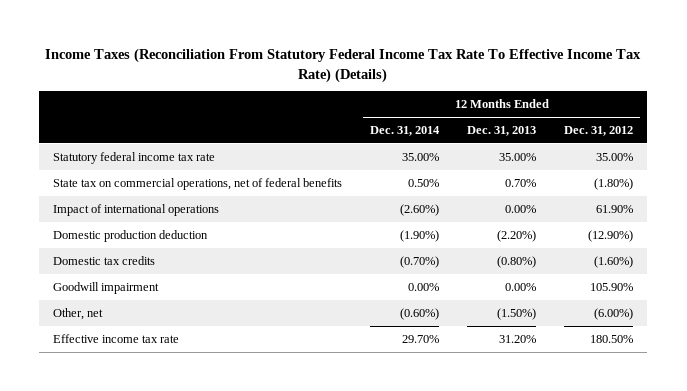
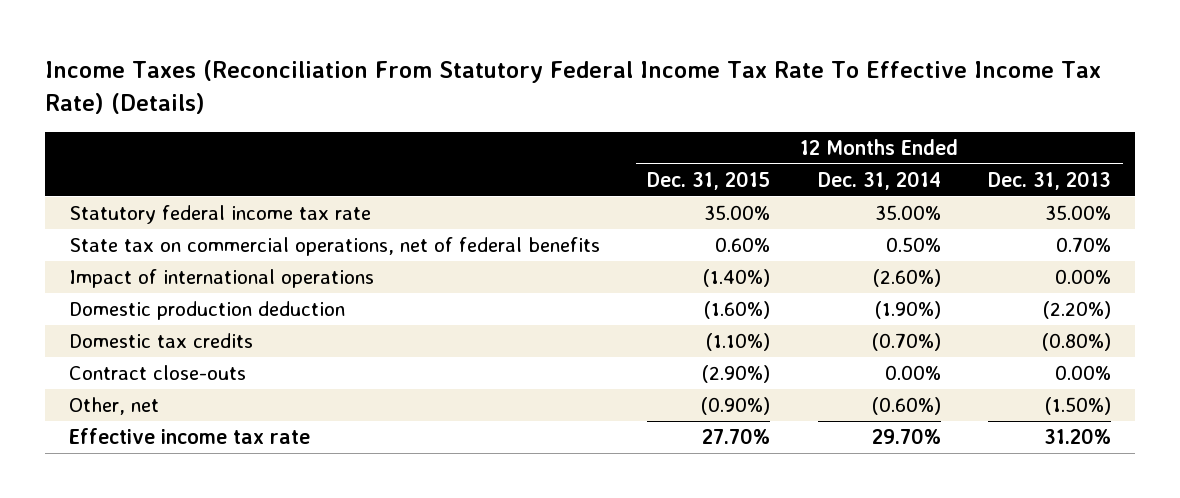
- | 12 Months Ended Dec. 31, 2014 | 12 Months Ended Dec. 31, 2013 | 12 Months Ended Dec. 31, 2012
+ | 12 Months Ended Dec. 31, 2015 | 12 Months Ended Dec. 31, 2014 | 12 Months Ended Dec. 31, 2013
- Goodwill impairment | 0.00% | 0.00% | 105.90%
+ Contract close-outs | (2.90%) | 0.00% | 0.00%

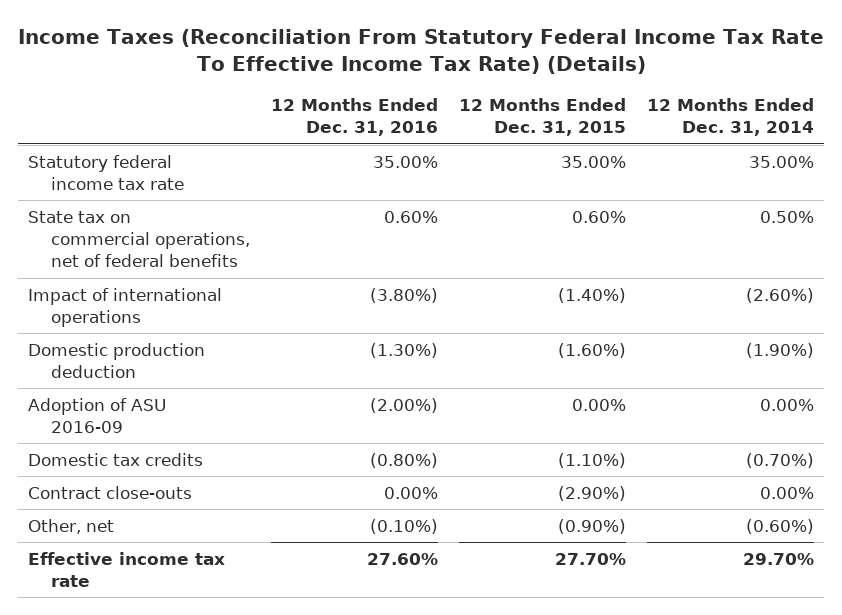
- | 12 Months Ended Dec. 31, 2015 | 12 Months Ended Dec. 31, 2014 | 12 Months Ended Dec. 31, 2013
+ | 12 Months Ended Dec. 31, 2016 | 12 Months Ended Dec. 31, 2015 | 12 Months Ended Dec. 31, 2014
+ Adoption of ASU 2016-09 | (2.00%) | 0.00% | 0.00%

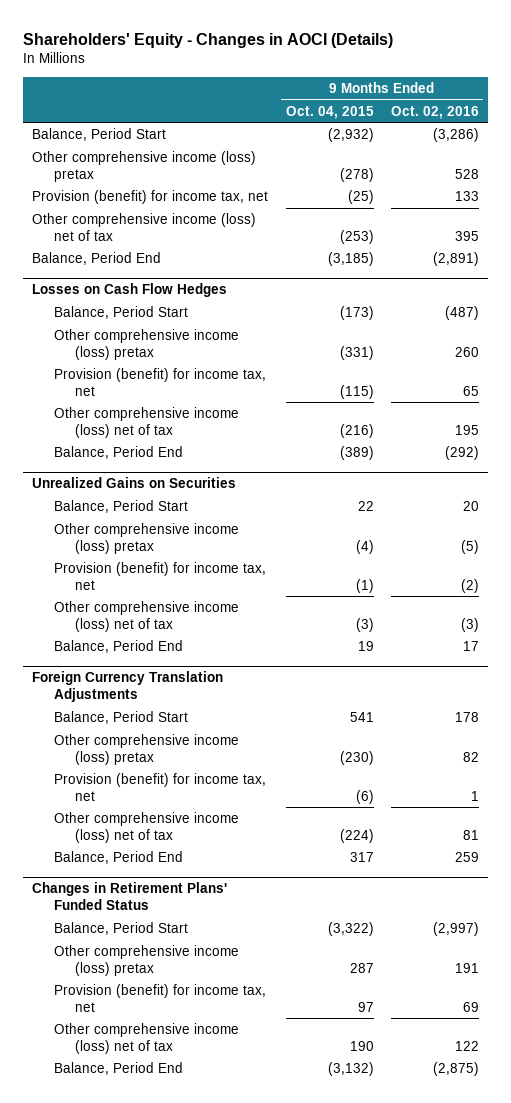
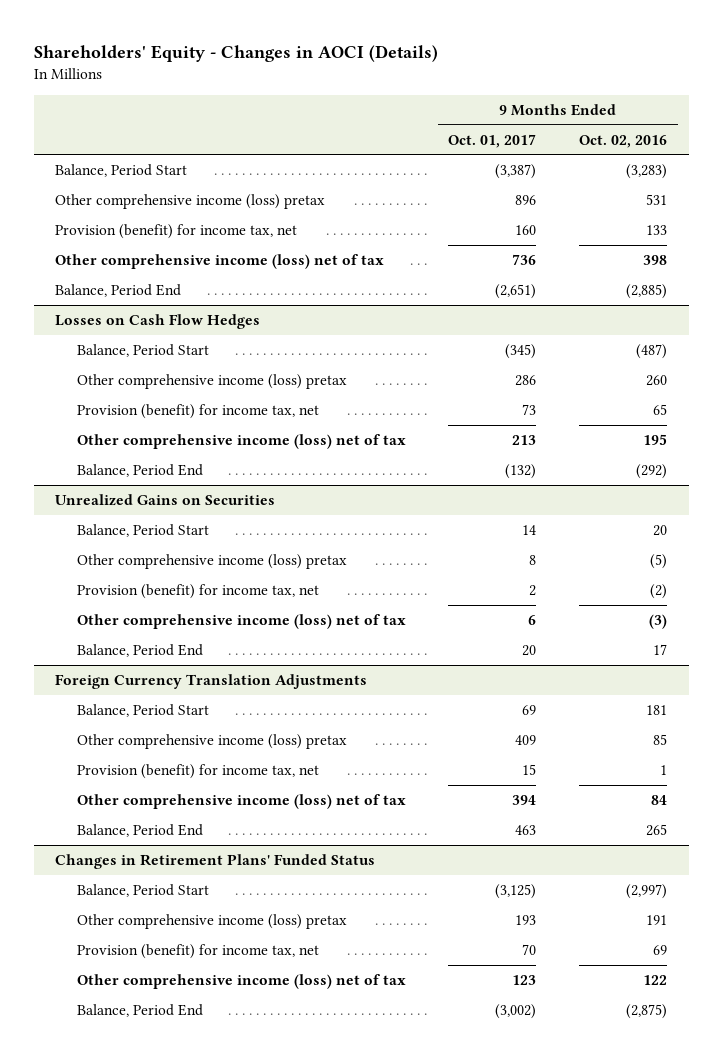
- | 9 Months Ended Oct. 04, 2015 | 9 Months Ended Oct. 02, 2016
+ | 9 Months Ended Oct. 01, 2017 | 9 Months Ended Oct. 02, 2016
- Balance, Period Start | (2,932) | (3,286)
- Other comprehensive income (loss) pretax | (278) | 528
+ Balance, Period Start | (3,387) | (3,283)
+ Other comprehensive income (loss) pretax | 896 | 531
- Other comprehensive income (loss) net of tax | (253) | 395
- Balance, Period End | (3,185) | (2,891)
+ Other comprehensive income (loss) net of tax | 736 | 398
+ Balance, Period End | (2,651) | (2,885)
@ Foreign Currency Translation Adjustments
- Balance, Period Start | 541 | 178
- Other comprehensive income (loss) pretax | (230) | 82
+ Balance, Period Start | 69 | 181
+ Other comprehensive income (loss) pretax | 409 | 85
- Other comprehensive income (loss) net of tax | (224) | 81
- Balance, Period End | 317 | 259
+ Other comprehensive income (loss) net of tax | 394 | 84
+ Balance, Period End | 463 | 265

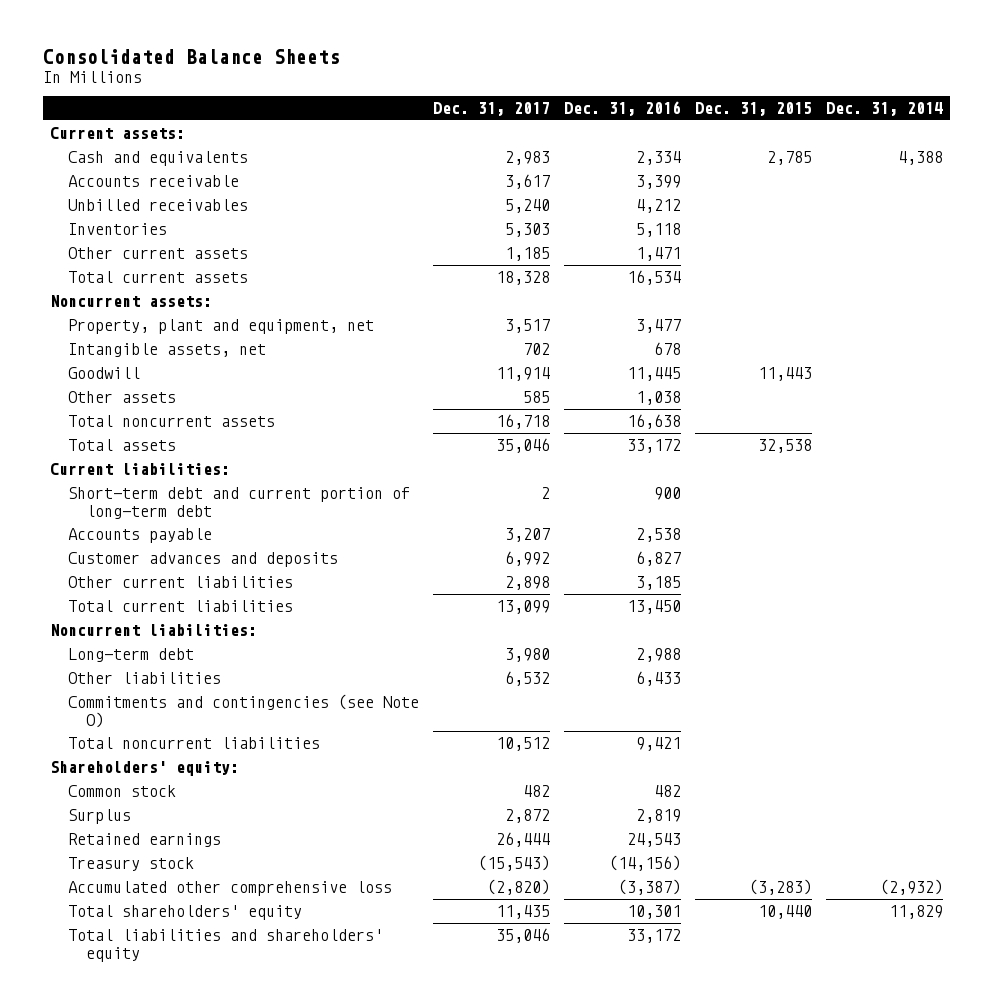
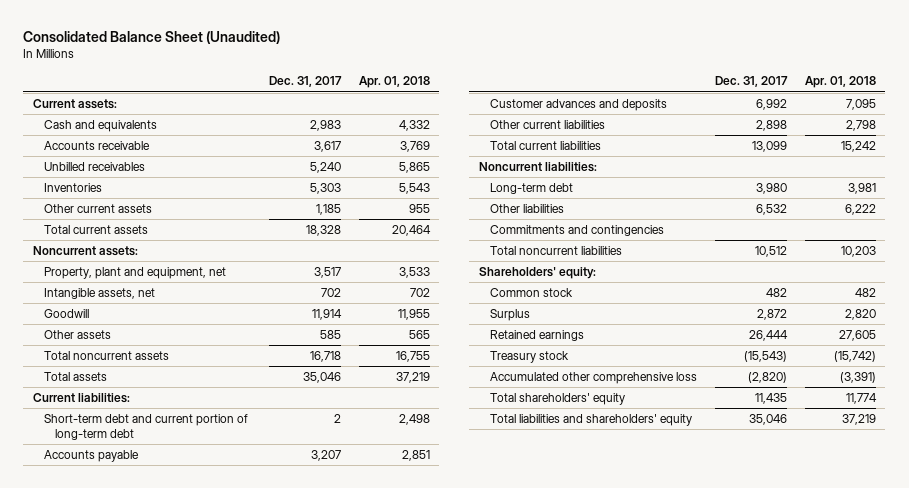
- Consolidated Balance Sheets
+ Consolidated Balance Sheet (Unaudited)
- | Dec. 31, 2017 | Dec. 31, 2016 | Dec. 31, 2015 | Dec. 31, 2014
+ | Dec. 31, 2017 | Apr. 01, 2018
- Commitments and contingencies (see Note O)
+ Commitments and contingencies

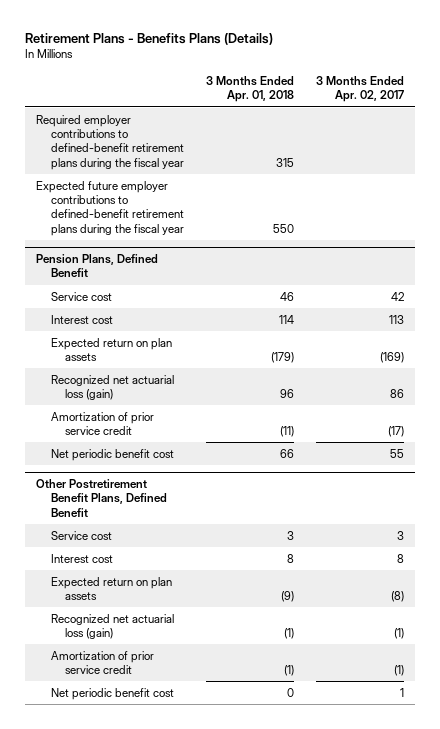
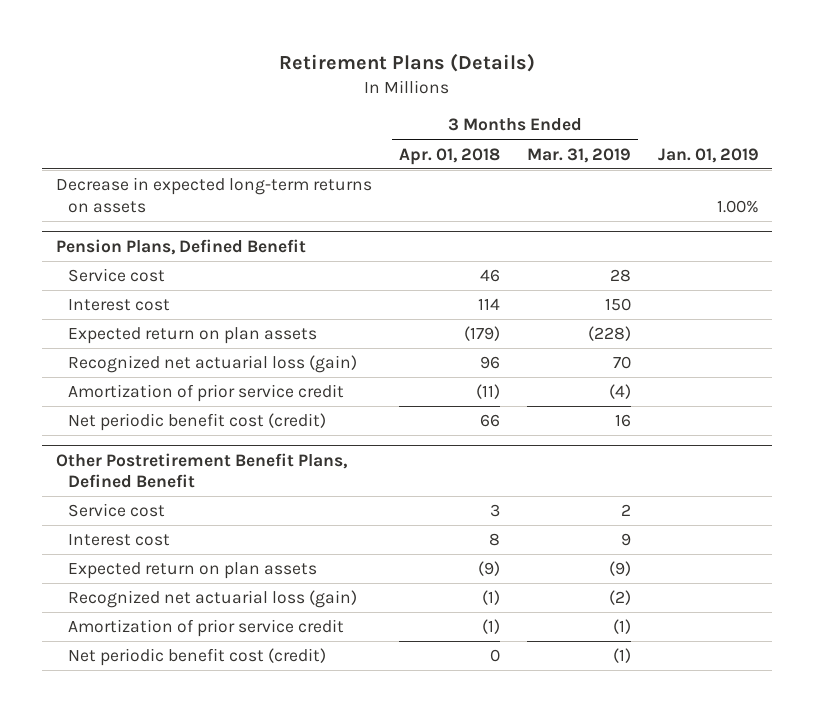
- Retirement Plans - Benefits Plans (Details)
+ Retirement Plans (Details)
- | 3 Months Ended Apr. 01, 2018 | 3 Months Ended Apr. 02, 2017
+ | 3 Months Ended Apr. 01, 2018 | 3 Months Ended Mar. 31, 2019 | Jan. 01, 2019
- Required employer contributions to defined-benefit retirement plans during the fiscal year | 315 |
- Expected future employer contributions to defined-benefit retirement plans during the fiscal year | 550 |
+ Decrease in expected long-term returns on assets | | | 1.00%
@ Pension Plans, Defined Benefit
- Net periodic benefit cost | 66 | 55
+ Net periodic benefit cost (credit) | 66 | 16 |
@ Other Postretirement Benefit Plans, Defined Benefit
- Net periodic benefit cost | 0 | 1
+ Net periodic benefit cost (credit) | 0 | (1) |

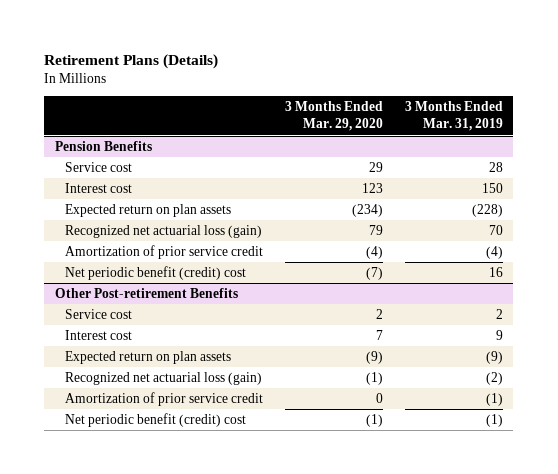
- | 3 Months Ended Apr. 01, 2018 | 3 Months Ended Mar. 31, 2019 | Jan. 01, 2019
+ | 3 Months Ended Mar. 29, 2020 | 3 Months Ended Mar. 31, 2019
- Decrease in expected long-term returns on assets | | | 1.00%
- Pension Plans, Defined Benefit
+ Pension Benefits
- Net periodic benefit cost (credit) | 66 | 16 |
- Other Postretirement Benefit Plans, Defined Benefit
+ Net periodic benefit (credit) cost | (7) | 16
+ Other Post-retirement Benefits
- Net periodic benefit cost (credit) | 0 | (1) |
+ Net periodic benefit (credit) cost | (1) | (1)

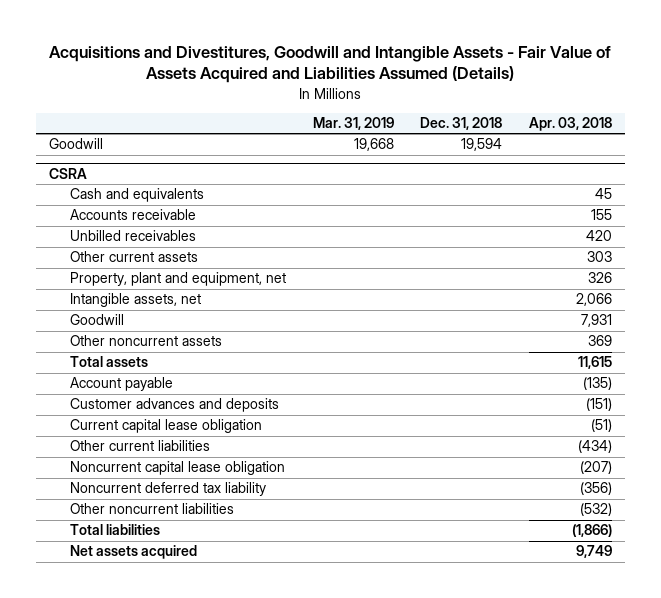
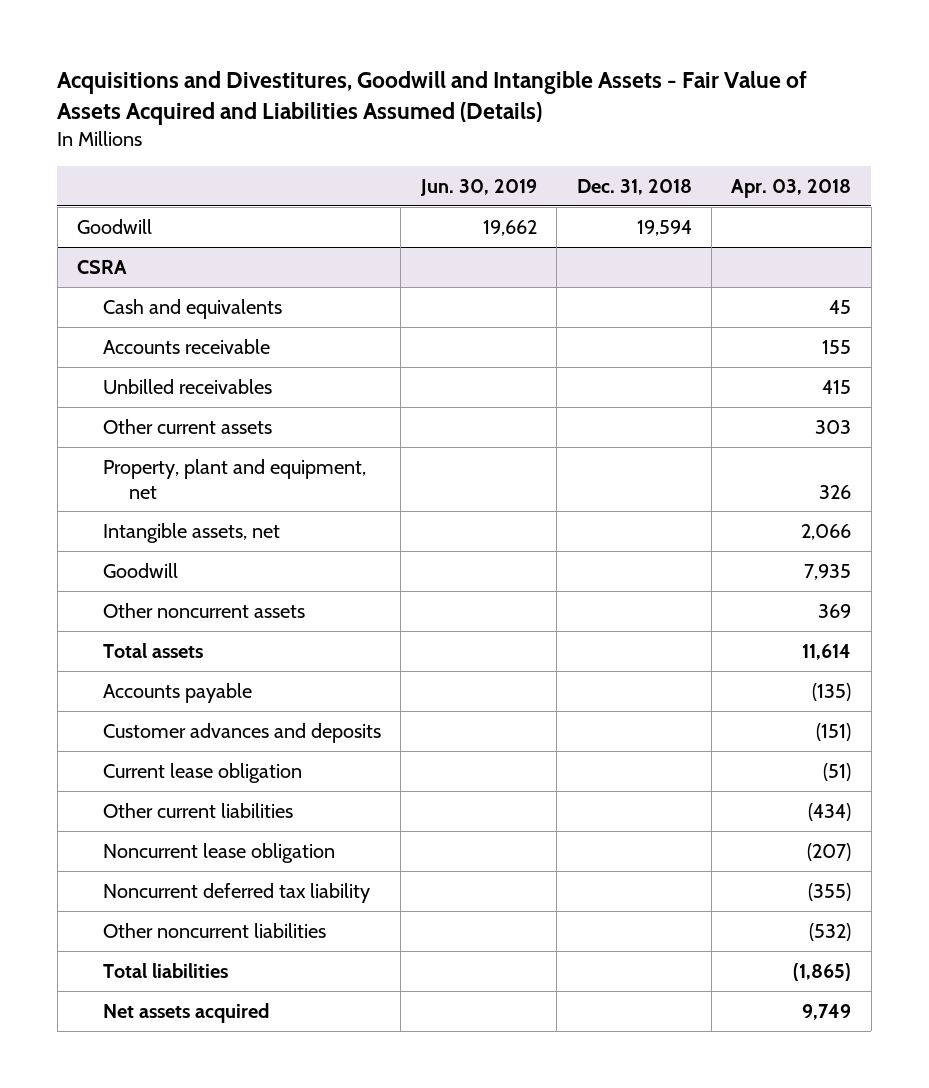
- | Mar. 31, 2019 | Dec. 31, 2018 | Apr. 03, 2018
+ | Jun. 30, 2019 | Dec. 31, 2018 | Apr. 03, 2018
@ CSRA
- Unbilled receivables | | | 420
+ Unbilled receivables | | | 415
- Goodwill | | | 7,931
+ Goodwill | | | 7,935
- Total assets | | | 11,615
- Account payable | | | (135)
+ Total assets | | | 11,614
+ Accounts payable | | | (135)
- Current capital lease obligation | | | (51)
+ Current lease obligation | | | (51)
- Noncurrent capital lease obligation | | | (207)
- Noncurrent deferred tax liability | | | (356)
+ Noncurrent lease obligation | | | (207)
+ Noncurrent deferred tax liability | | | (355)
- Total liabilities | | | (1,866)
+ Total liabilities | | | (1,865)

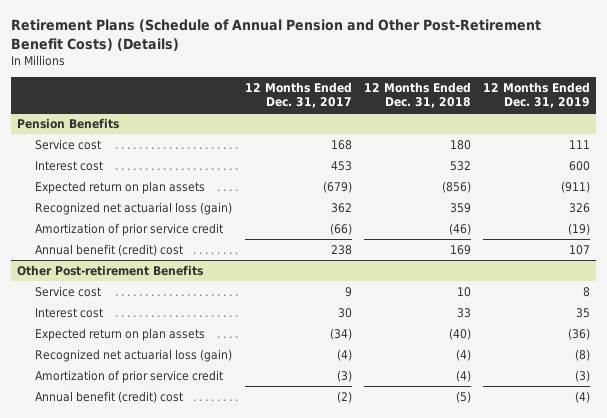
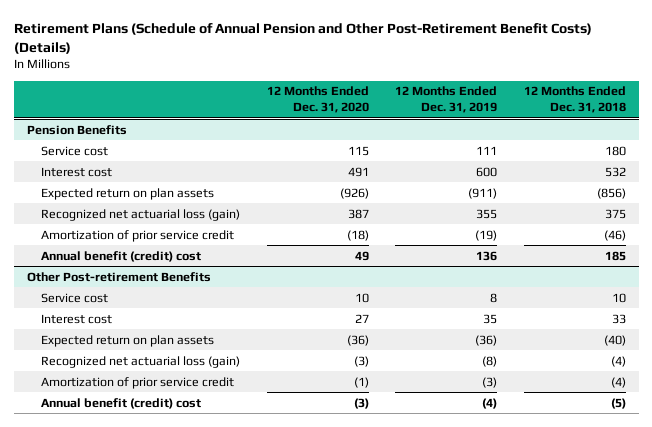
- | 12 Months Ended Dec. 31, 2017 | 12 Months Ended Dec. 31, 2018 | 12 Months Ended Dec. 31, 2019
+ | 12 Months Ended Dec. 31, 2020 | 12 Months Ended Dec. 31, 2019 | 12 Months Ended Dec. 31, 2018
@ Pension Benefits
- Recognized net actuarial loss (gain) | 362 | 359 | 326
+ Recognized net actuarial loss (gain) | 387 | 355 | 375
- Annual benefit (credit) cost | 238 | 169 | 107
+ Annual benefit (credit) cost | 49 | 136 | 185

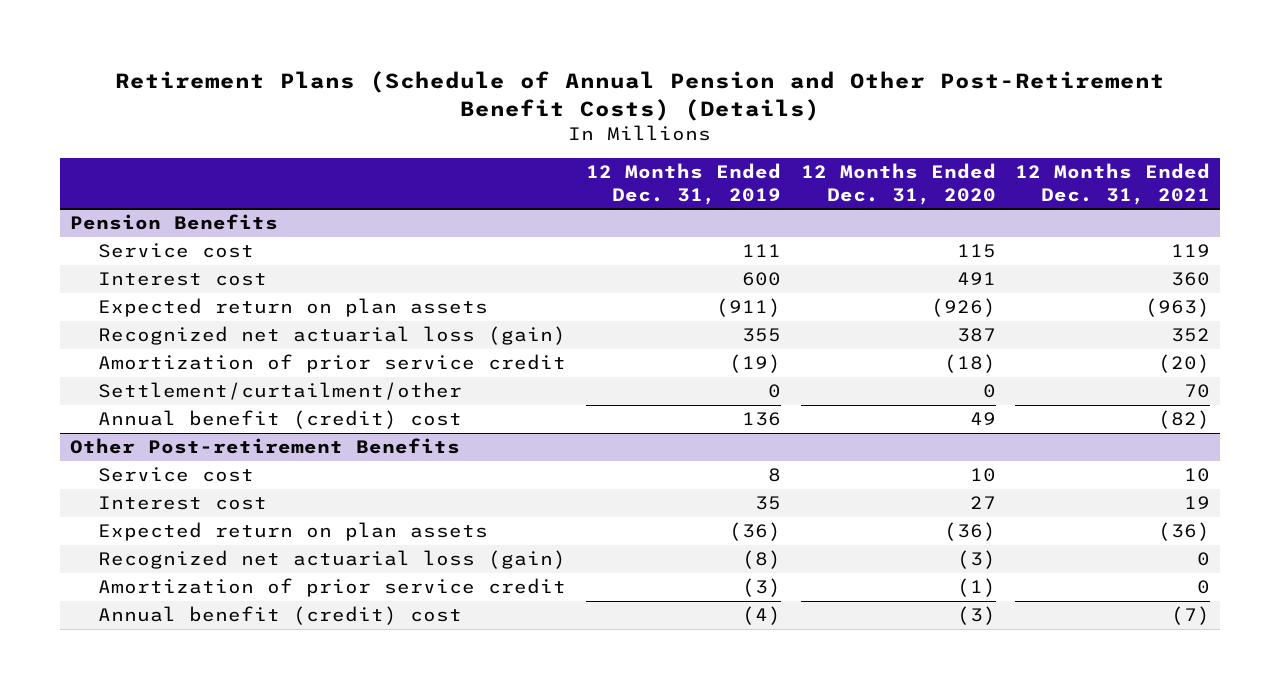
- | 12 Months Ended Dec. 31, 2020 | 12 Months Ended Dec. 31, 2019 | 12 Months Ended Dec. 31, 2018
+ | 12 Months Ended Dec. 31, 2019 | 12 Months Ended Dec. 31, 2020 | 12 Months Ended Dec. 31, 2021
@ Pension Benefits
+ Settlement/curtailment/other | 0 | 0 | 70

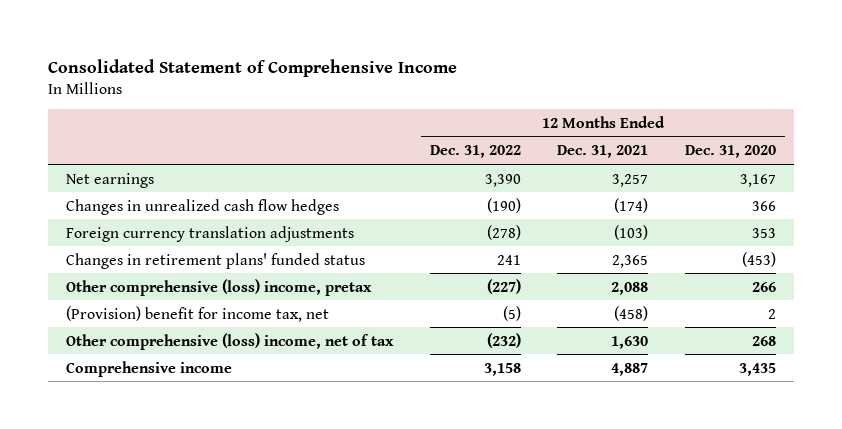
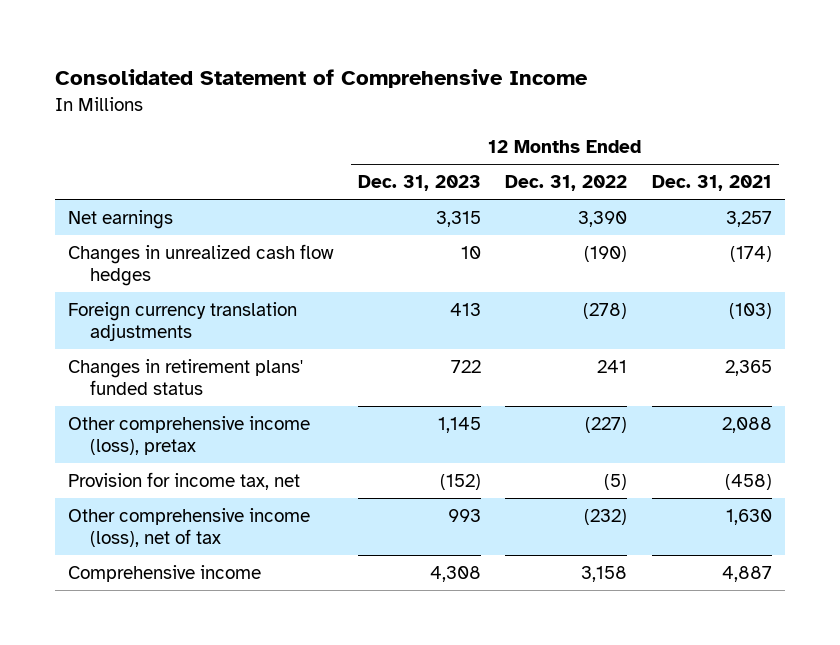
- | 12 Months Ended Dec. 31, 2022 | 12 Months Ended Dec. 31, 2021 | 12 Months Ended Dec. 31, 2020
+ | 12 Months Ended Dec. 31, 2023 | 12 Months Ended Dec. 31, 2022 | 12 Months Ended Dec. 31, 2021
- Other comprehensive (loss) income, pretax | (227) | 2,088 | 266
- (Provision) benefit for income tax, net | (5) | (458) | 2
- Other comprehensive (loss) income, net of tax | (232) | 1,630 | 268
+ Other comprehensive income (loss), pretax | 1,145 | (227) | 2,088
+ Provision for income tax, net | (152) | (5) | (458)
+ Other comprehensive income (loss), net of tax | 993 | (232) | 1,630

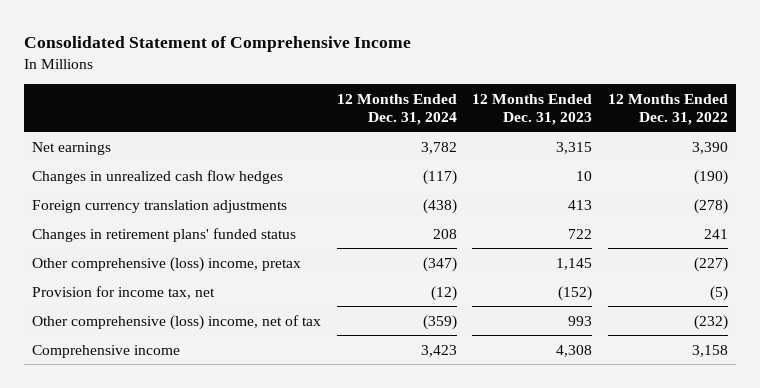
- | 12 Months Ended Dec. 31, 2023 | 12 Months Ended Dec. 31, 2022 | 12 Months Ended Dec. 31, 2021
+ | 12 Months Ended Dec. 31, 2024 | 12 Months Ended Dec. 31, 2023 | 12 Months Ended Dec. 31, 2022
- Other comprehensive income (loss), pretax | 1,145 | (227) | 2,088
+ Other comprehensive (loss) income, pretax | (347) | 1,145 | (227)
- Other comprehensive income (loss), net of tax | 993 | (232) | 1,630
+ Other comprehensive (loss) income, net of tax | (359) | 993 | (232)

